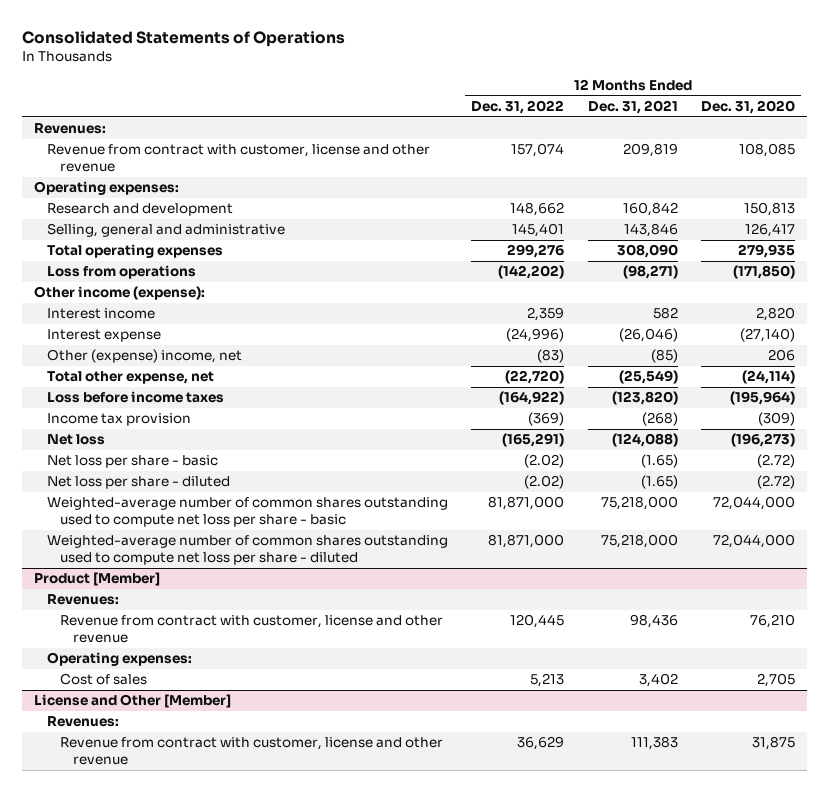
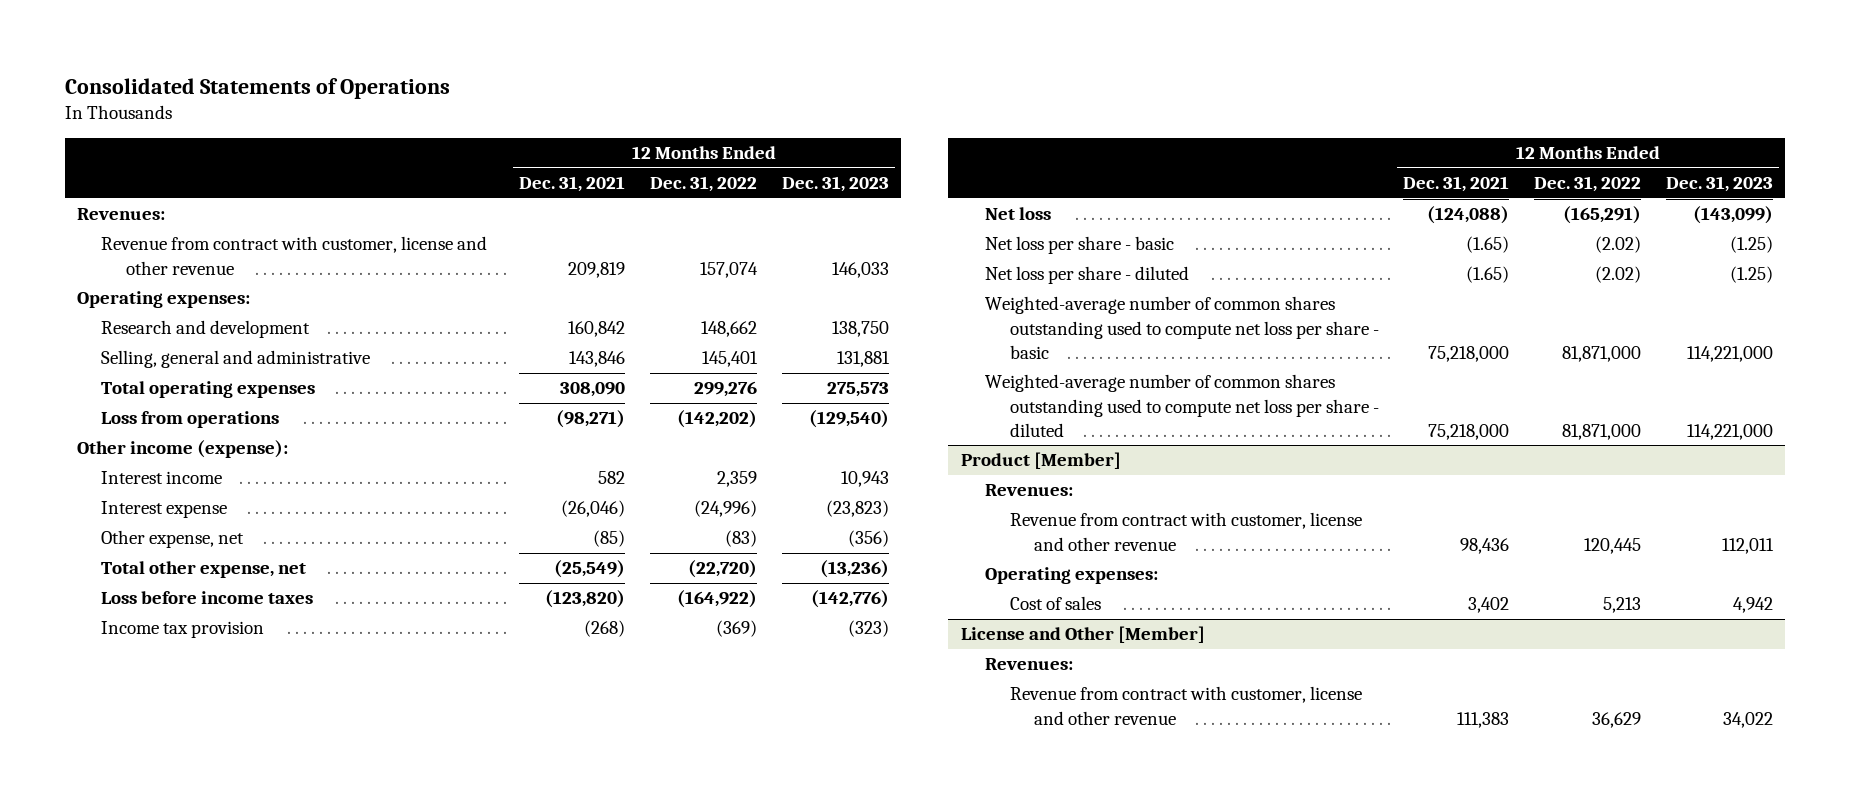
- | 12 Months Ended Dec. 31, 2022 | 12 Months Ended Dec. 31, 2021 | 12 Months Ended Dec. 31, 2020
+ | 12 Months Ended Dec. 31, 2021 | 12 Months Ended Dec. 31, 2022 | 12 Months Ended Dec. 31, 2023
- Other (expense) income, net | (83) | (85) | 206
+ Other expense, net | (85) | (83) | (356)

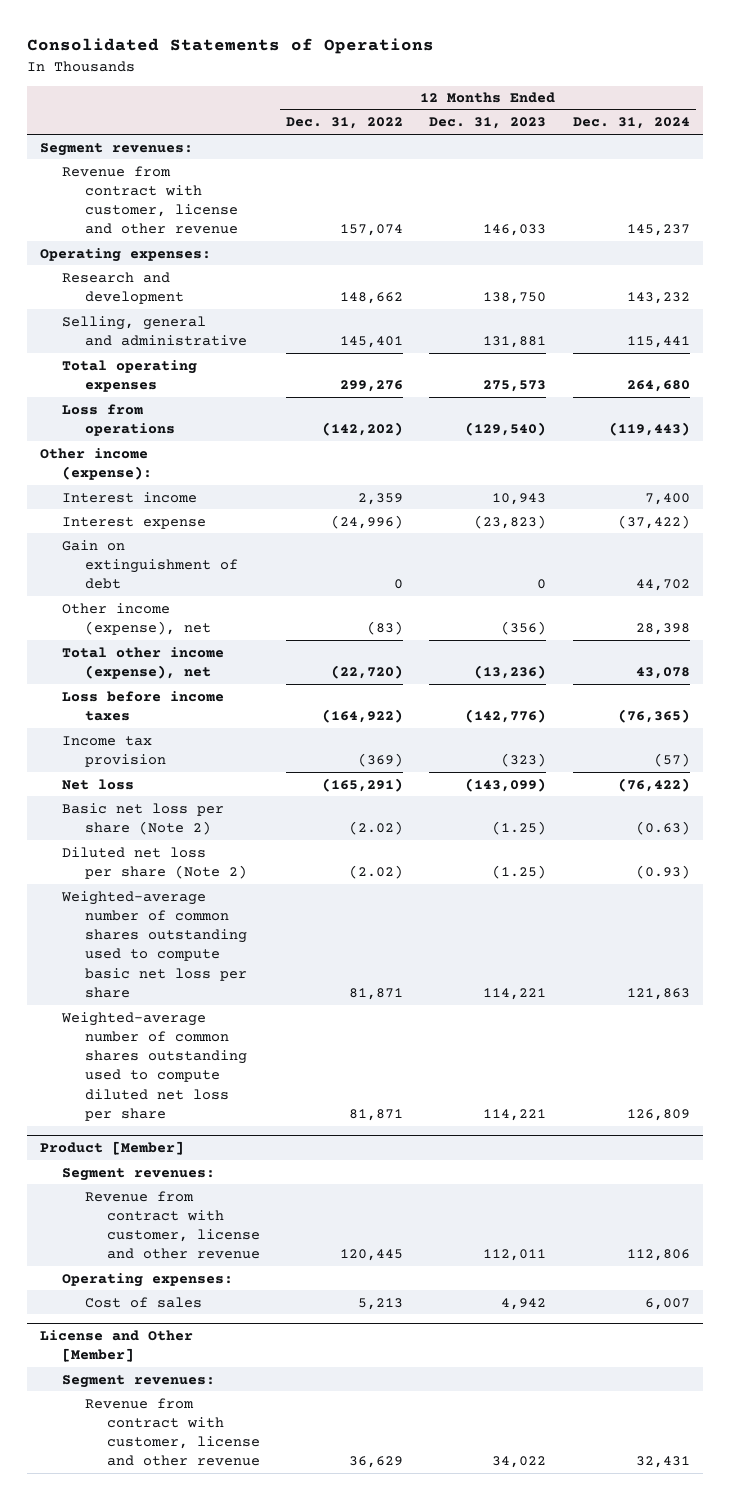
- | 12 Months Ended Dec. 31, 2021 | 12 Months Ended Dec. 31, 2022 | 12 Months Ended Dec. 31, 2023
+ | 12 Months Ended Dec. 31, 2022 | 12 Months Ended Dec. 31, 2023 | 12 Months Ended Dec. 31, 2024
- Revenues:
+ Segment revenues:
- Other expense, net | (85) | (83) | (356)
- Total other expense, net | (25,549) | (22,720) | (13,236)
+ Gain on extinguishment of debt | 0 | 0 | 44,702
+ Other income (expense), net | (83) | (356) | 28,398
+ Total other income (expense), net | (22,720) | (13,236) | 43,078
- Net loss per share - basic | (1.65) | (2.02) | (1.25)
- Net loss per share - diluted | (1.65) | (2.02) | (1.25)
- Weighted-average number of common shares outstanding used to compute net loss per share - basic | 75,218,000 | 81,871,000 | 114,221,000
- Weighted-average number of common shares outstanding used to compute net loss per share - diluted | 75,218,000 | 81,871,000 | 114,221,000
+ Basic net loss per share (Note 2) | (2.02) | (1.25) | (0.63)
+ Diluted net loss per share (Note 2) | (2.02) | (1.25) | (0.93)
+ Weighted-average number of common shares outstanding used to compute basic net loss per share | 81,871 | 114,221 | 121,863
+ Weighted-average number of common shares outstanding used to compute diluted net loss per share | 81,871 | 114,221 | 126,809
@ Product [Member]
- Revenues:
+ Segment revenues:
@ License and Other [Member]
- Revenues:
+ Segment revenues:

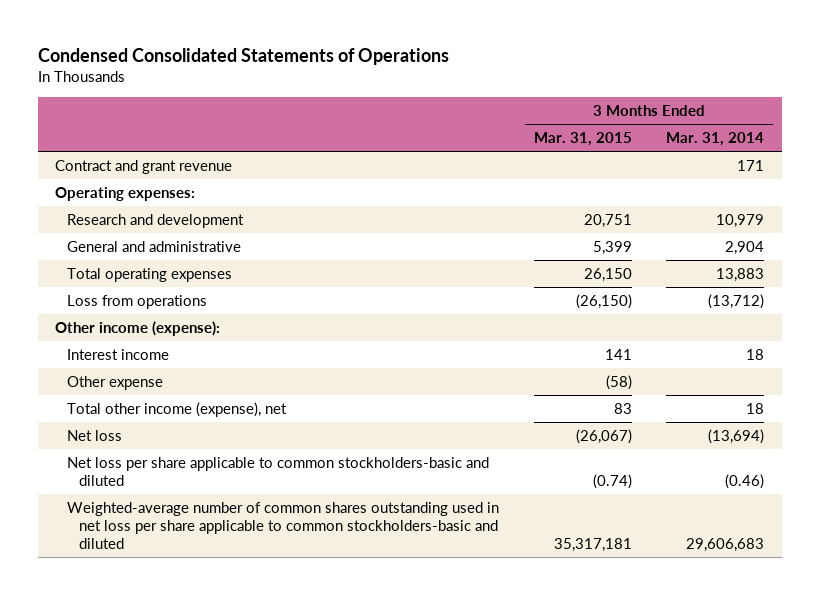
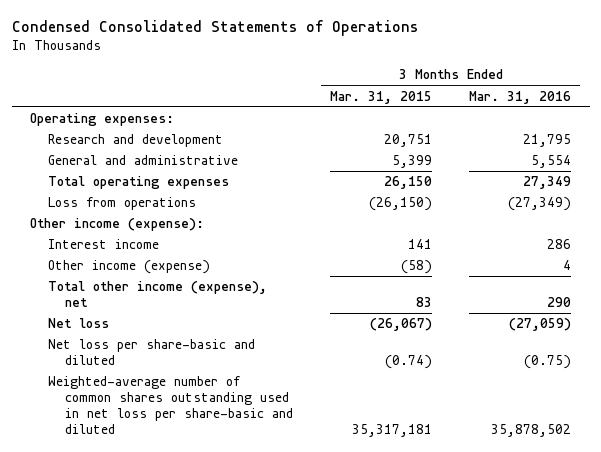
- | 3 Months Ended Mar. 31, 2015 | 3 Months Ended Mar. 31, 2014
+ | 3 Months Ended Mar. 31, 2015 | 3 Months Ended Mar. 31, 2016
- Contract and grant revenue | | 171
- Other expense | (58) |
+ Other income (expense) | (58) | 4
- Net loss per share applicable to common stockholders-basic and diluted | (0.74) | (0.46)
- Weighted-average number of common shares outstanding used in net loss per share applicable to common stockholders-basic and diluted | 35,317,181 | 29,606,683
+ Net loss per share-basic and diluted | (0.74) | (0.75)
+ Weighted-average number of common shares outstanding used in net loss per share-basic and diluted | 35,317,181 | 35,878,502

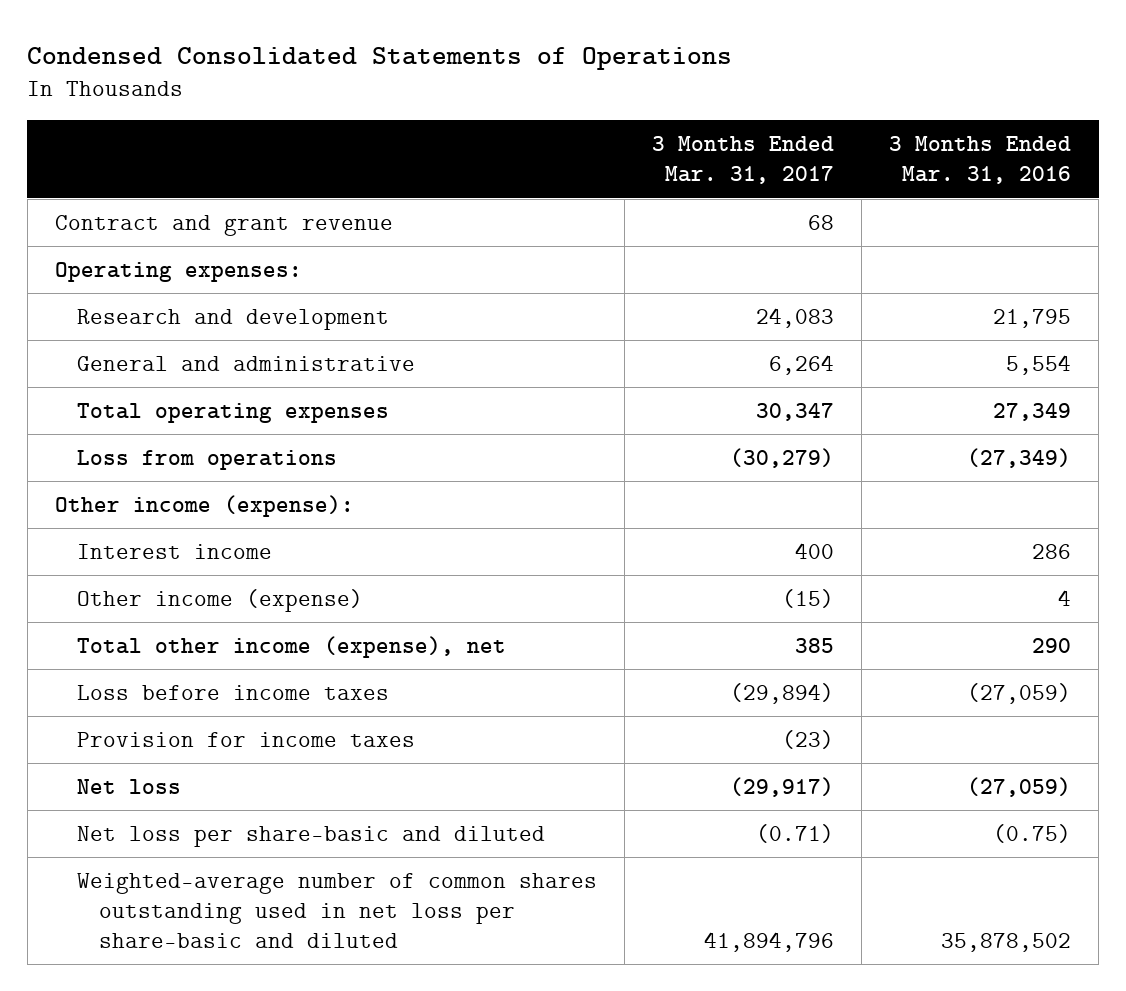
- | 3 Months Ended Mar. 31, 2015 | 3 Months Ended Mar. 31, 2016
+ | 3 Months Ended Mar. 31, 2017 | 3 Months Ended Mar. 31, 2016
+ Contract and grant revenue | 68 |
+ Loss before income taxes | (29,894) | (27,059)
+ Provision for income taxes | (23) |

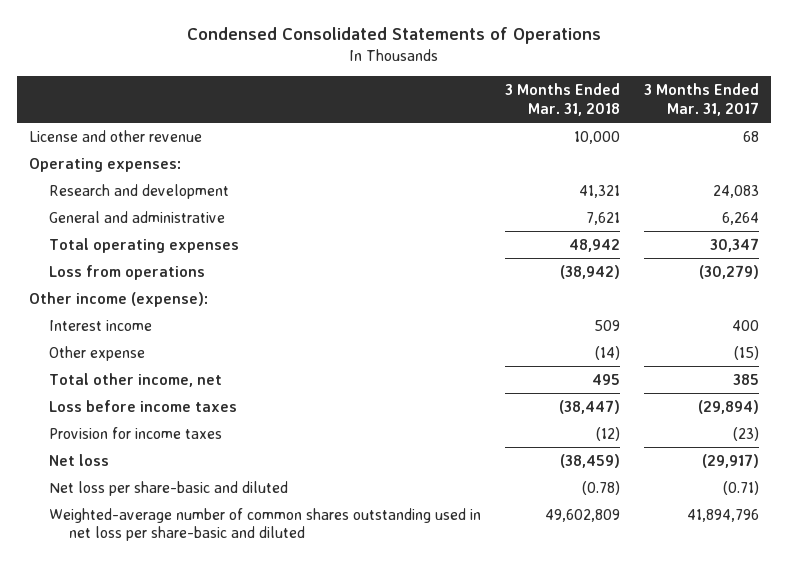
- | 3 Months Ended Mar. 31, 2017 | 3 Months Ended Mar. 31, 2016
+ | 3 Months Ended Mar. 31, 2018 | 3 Months Ended Mar. 31, 2017
- Contract and grant revenue | 68 |
+ License and other revenue | 10,000 | 68
- Other income (expense) | (15) | 4
- Total other income (expense), net | 385 | 290
+ Other expense | (14) | (15)
+ Total other income, net | 495 | 385

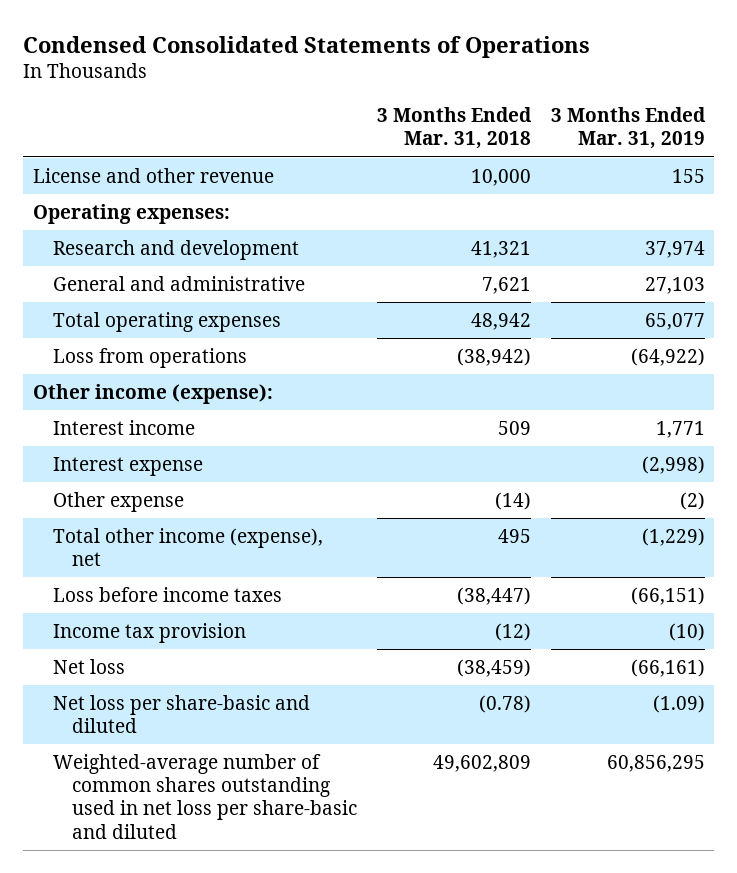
- | 3 Months Ended Mar. 31, 2018 | 3 Months Ended Mar. 31, 2017
+ | 3 Months Ended Mar. 31, 2018 | 3 Months Ended Mar. 31, 2019
+ Interest expense | | (2,998)
- Total other income, net | 495 | 385
+ Total other income (expense), net | 495 | (1,229)
- Provision for income taxes | (12) | (23)
+ Income tax provision | (12) | (10)

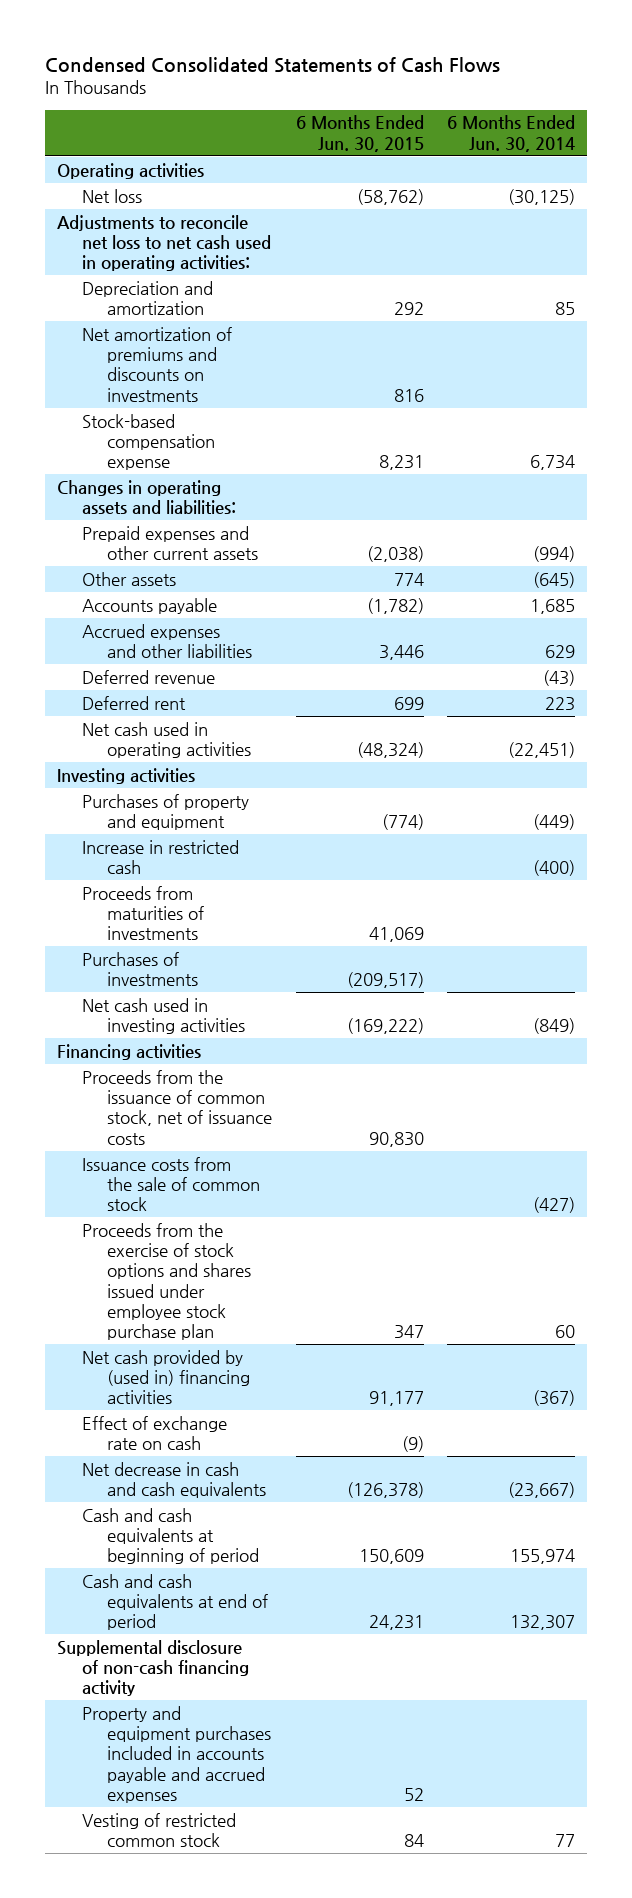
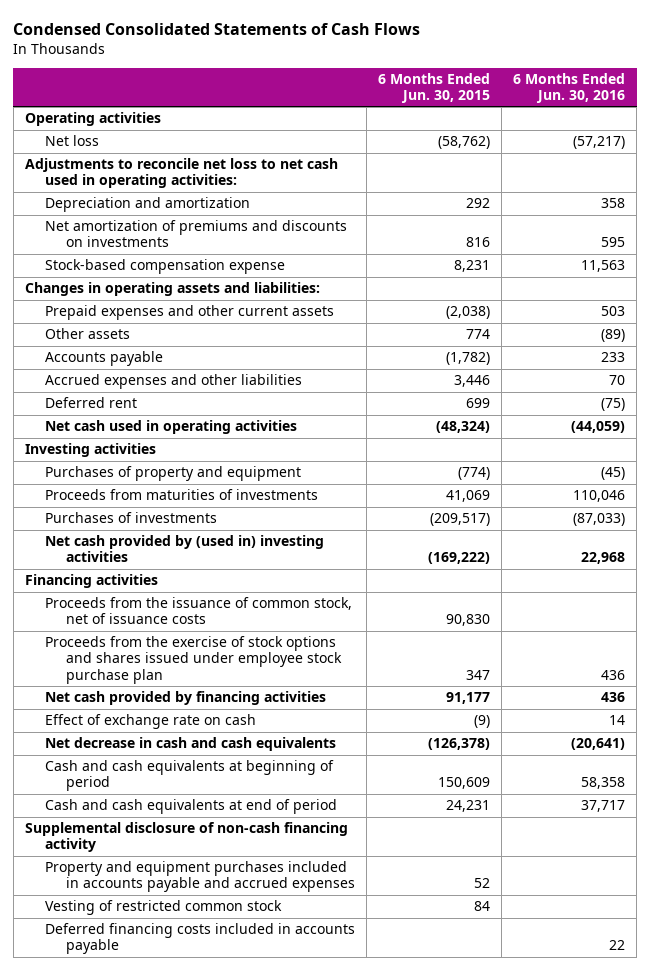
- | 6 Months Ended Jun. 30, 2015 | 6 Months Ended Jun. 30, 2014
+ | 6 Months Ended Jun. 30, 2015 | 6 Months Ended Jun. 30, 2016
- Deferred revenue | | (43)
- Increase in restricted cash | | (400)
- Net cash used in investing activities | (169,222) | (849)
+ Net cash provided by (used in) investing activities | (169,222) | 22,968
- Issuance costs from the sale of common stock | | (427)
- Net cash provided by (used in) financing activities | 91,177 | (367)
+ Net cash provided by financing activities | 91,177 | 436
+ Deferred financing costs included in accounts payable | | 22

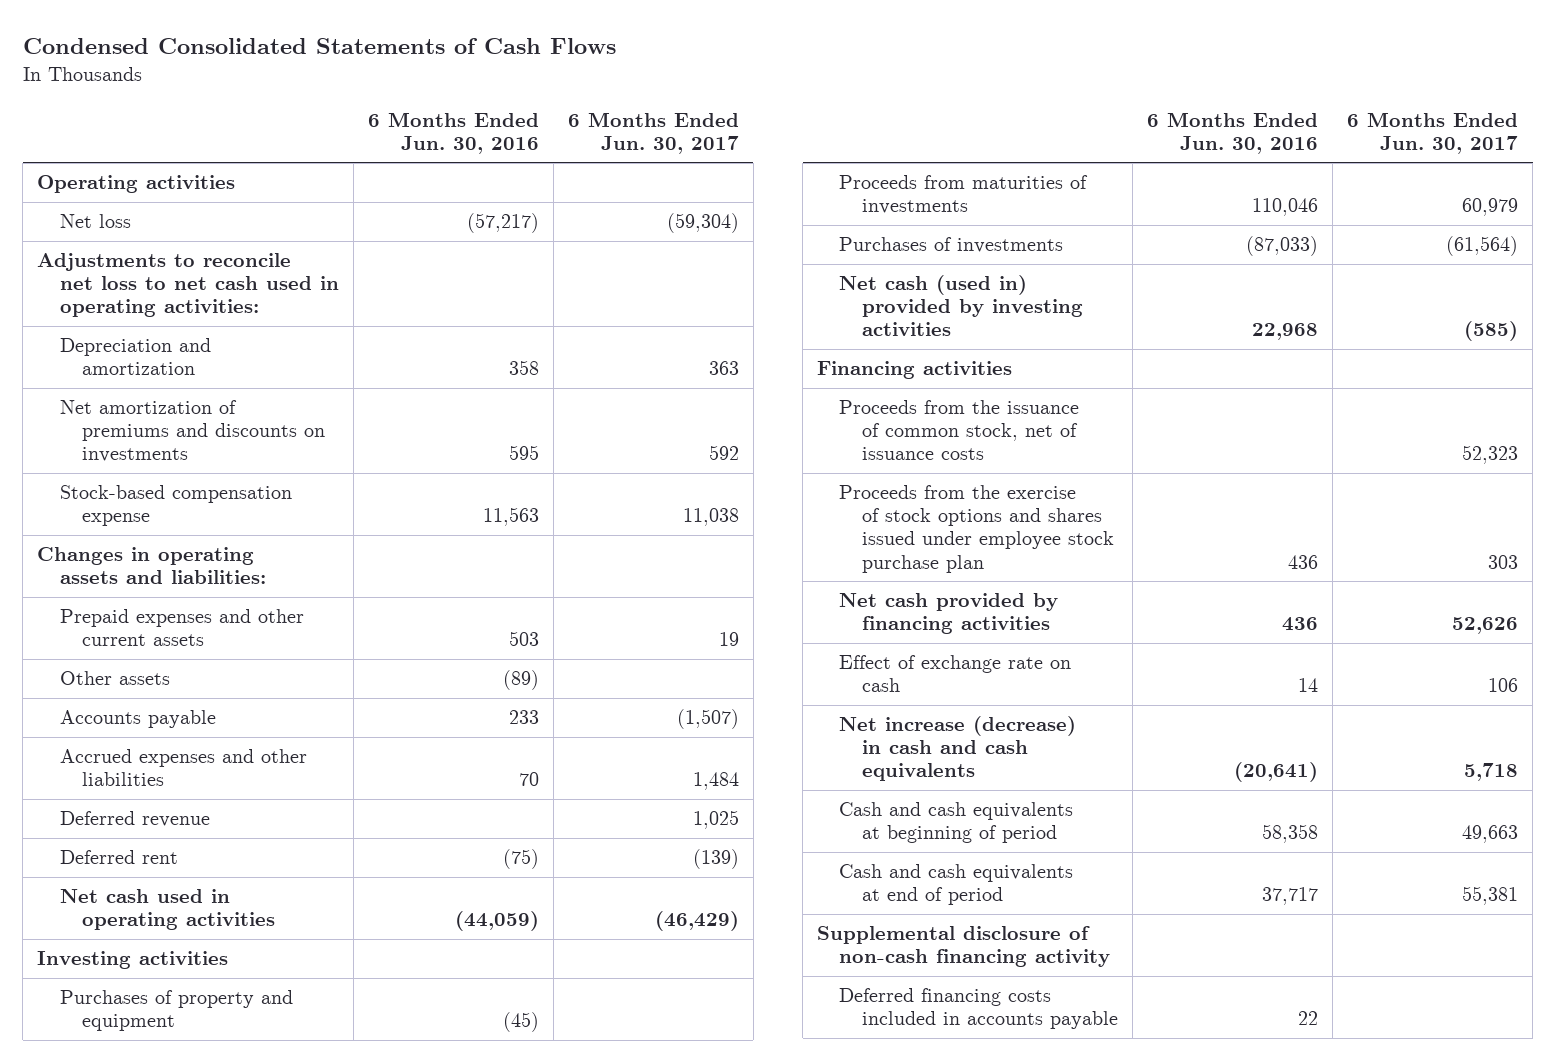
- | 6 Months Ended Jun. 30, 2015 | 6 Months Ended Jun. 30, 2016
+ | 6 Months Ended Jun. 30, 2016 | 6 Months Ended Jun. 30, 2017
+ Deferred revenue | | 1,025
- Net cash provided by (used in) investing activities | (169,222) | 22,968
+ Net cash (used in) provided by investing activities | 22,968 | (585)
- Net decrease in cash and cash equivalents | (126,378) | (20,641)
+ Net increase (decrease) in cash and cash equivalents | (20,641) | 5,718
- Property and equipment purchases included in accounts payable and accrued expenses | 52 |
- Vesting of restricted common stock | 84 |

